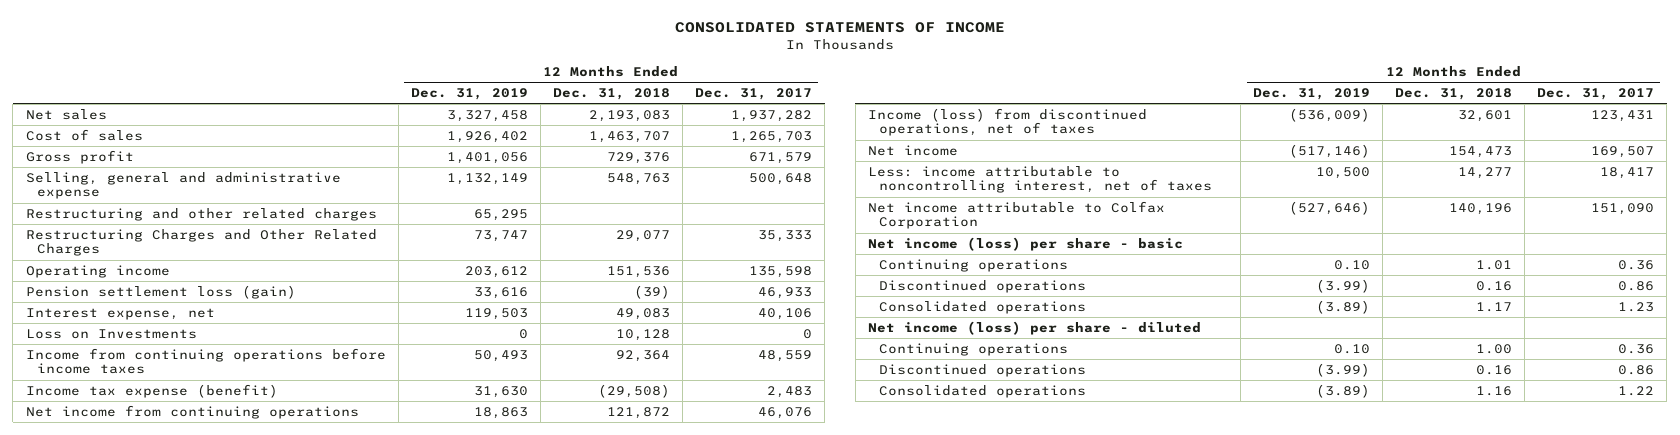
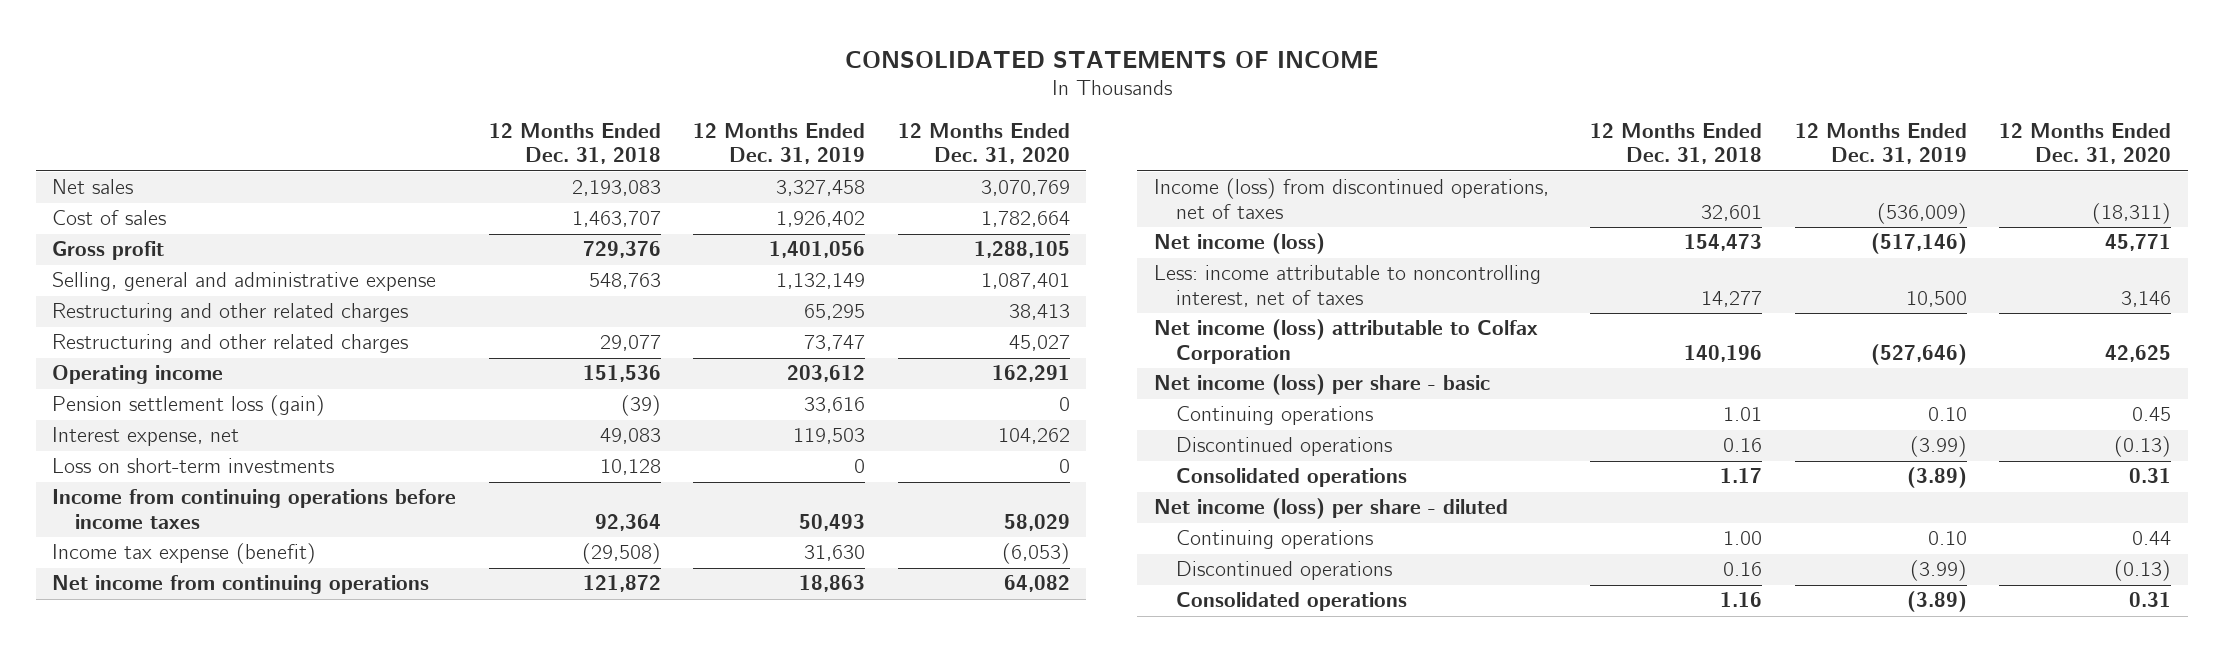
- | 12 Months Ended Dec. 31, 2019 | 12 Months Ended Dec. 31, 2018 | 12 Months Ended Dec. 31, 2017
+ | 12 Months Ended Dec. 31, 2018 | 12 Months Ended Dec. 31, 2019 | 12 Months Ended Dec. 31, 2020
- Restructuring Charges and Other Related Charges | 73,747 | 29,077 | 35,333
+ Restructuring and other related charges | 29,077 | 73,747 | 45,027
- Loss on Investments | 0 | 10,128 | 0
+ Loss on short-term investments | 10,128 | 0 | 0
- Net income | (517,146) | 154,473 | 169,507
+ Net income (loss) | 154,473 | (517,146) | 45,771
- Net income attributable to Colfax Corporation | (527,646) | 140,196 | 151,090
+ Net income (loss) attributable to Colfax Corporation | 140,196 | (527,646) | 42,625

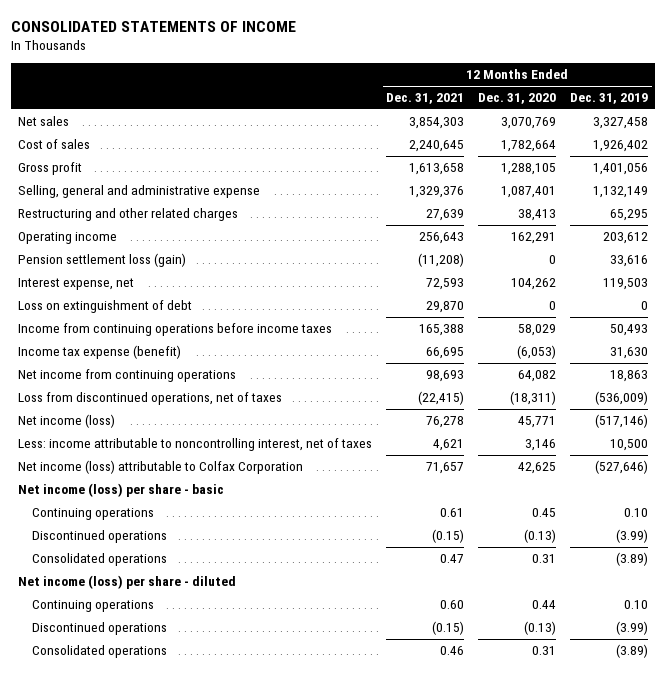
- | 12 Months Ended Dec. 31, 2018 | 12 Months Ended Dec. 31, 2019 | 12 Months Ended Dec. 31, 2020
+ | 12 Months Ended Dec. 31, 2021 | 12 Months Ended Dec. 31, 2020 | 12 Months Ended Dec. 31, 2019
- Restructuring and other related charges | 29,077 | 73,747 | 45,027
- Loss on short-term investments | 10,128 | 0 | 0
+ Loss on extinguishment of debt | 29,870 | 0 | 0
- Income (loss) from discontinued operations, net of taxes | 32,601 | (536,009) | (18,311)
+ Loss from discontinued operations, net of taxes | (22,415) | (18,311) | (536,009)

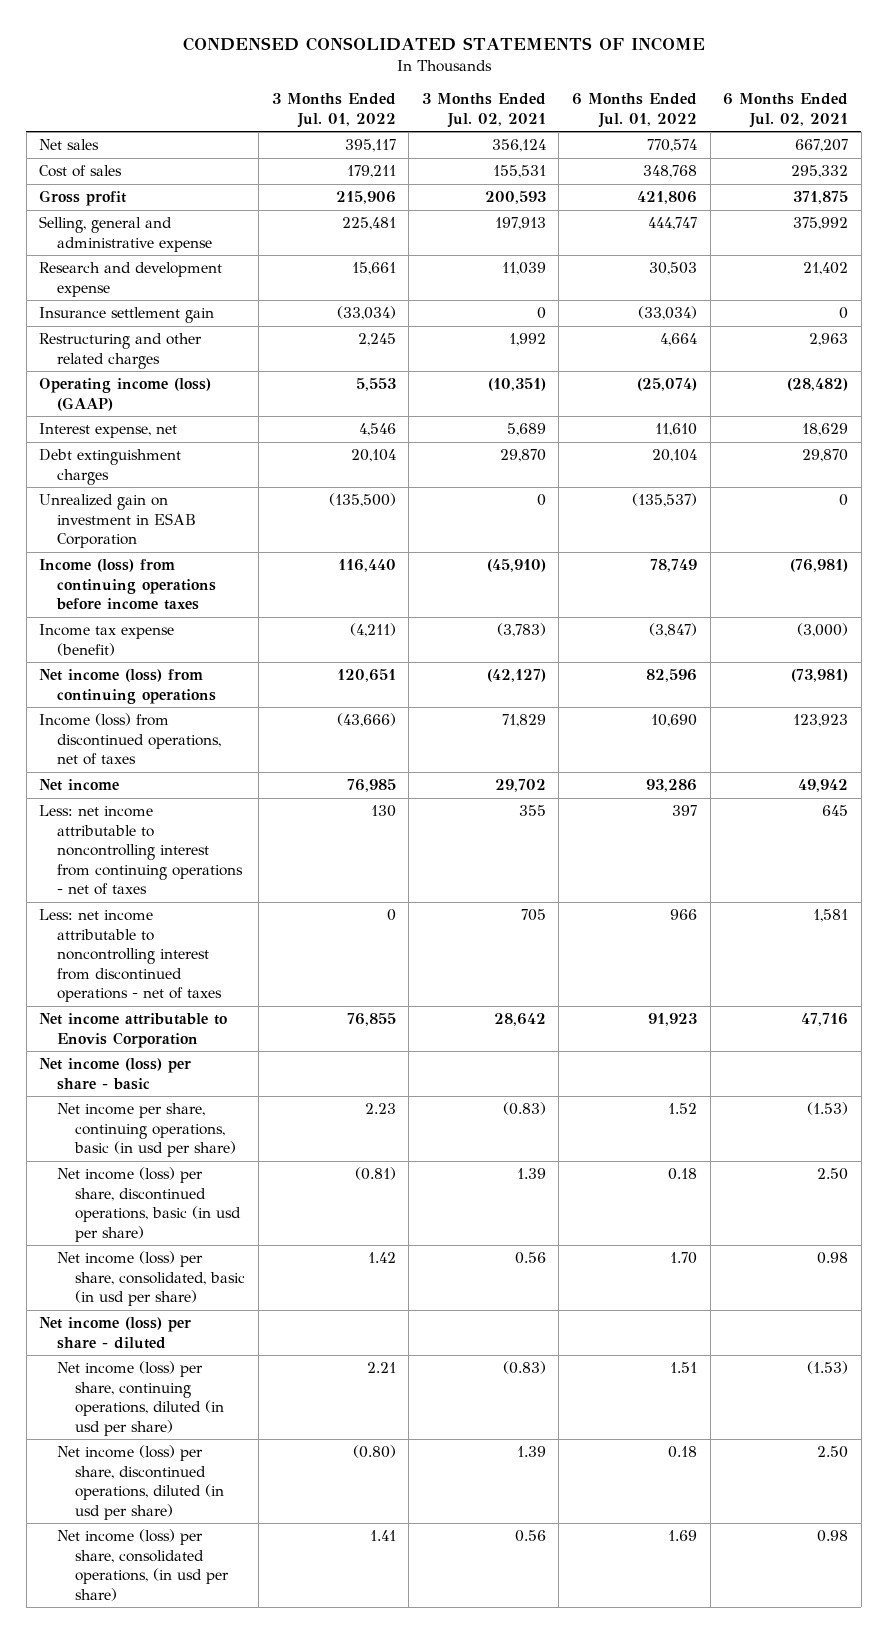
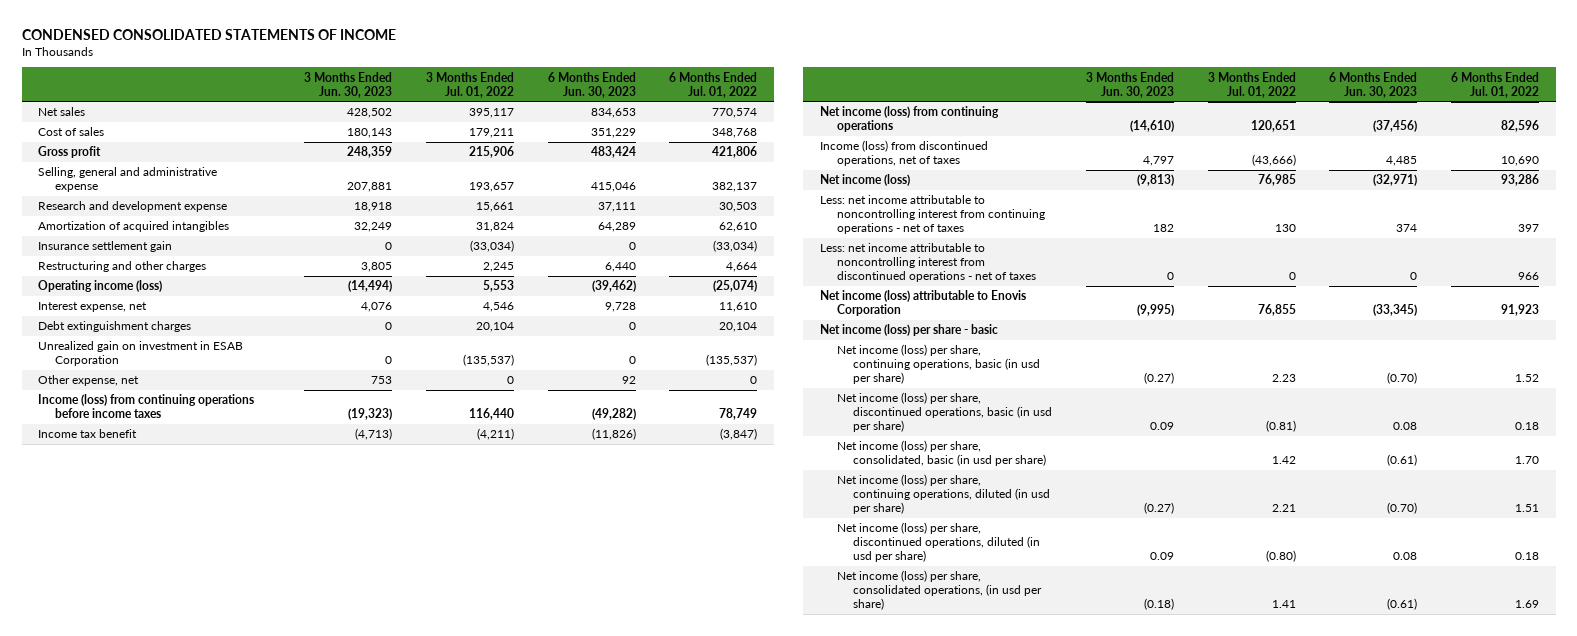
- | 3 Months Ended Jul. 01, 2022 | 3 Months Ended Jul. 02, 2021 | 6 Months Ended Jul. 01, 2022 | 6 Months Ended Jul. 02, 2021
+ | 3 Months Ended Jun. 30, 2023 | 3 Months Ended Jul. 01, 2022 | 6 Months Ended Jun. 30, 2023 | 6 Months Ended Jul. 01, 2022
- Selling, general and administrative expense | 225,481 | 197,913 | 444,747 | 375,992
+ Selling, general and administrative expense | 207,881 | 193,657 | 415,046 | 382,137
+ Amortization of acquired intangibles | 32,249 | 31,824 | 64,289 | 62,610
- Restructuring and other related charges | 2,245 | 1,992 | 4,664 | 2,963
- Operating income (loss) (GAAP) | 5,553 | (10,351) | (25,074) | (28,482)
+ Restructuring and other charges | 3,805 | 2,245 | 6,440 | 4,664
+ Operating income (loss) | (14,494) | 5,553 | (39,462) | (25,074)
- Unrealized gain on investment in ESAB Corporation | (135,500) | 0 | (135,537) | 0
+ Unrealized gain on investment in ESAB Corporation | 0 | (135,537) | 0 | (135,537)
+ Other expense, net | 753 | 0 | 92 | 0
- Income tax expense (benefit) | (4,211) | (3,783) | (3,847) | (3,000)
+ Income tax benefit | (4,713) | (4,211) | (11,826) | (3,847)
- Net income | 76,985 | 29,702 | 93,286 | 49,942
+ Net income (loss) | (9,813) | 76,985 | (32,971) | 93,286
- Net income attributable to Enovis Corporation | 76,855 | 28,642 | 91,923 | 47,716
+ Net income (loss) attributable to Enovis Corporation | (9,995) | 76,855 | (33,345) | 91,923
- Net income per share, continuing operations, basic (in usd per share) | 2.23 | (0.83) | 1.52 | (1.53)
+ Net income (loss) per share, continuing operations, basic (in usd per share) | (0.27) | 2.23 | (0.70) | 1.52
- Net income (loss) per share - diluted

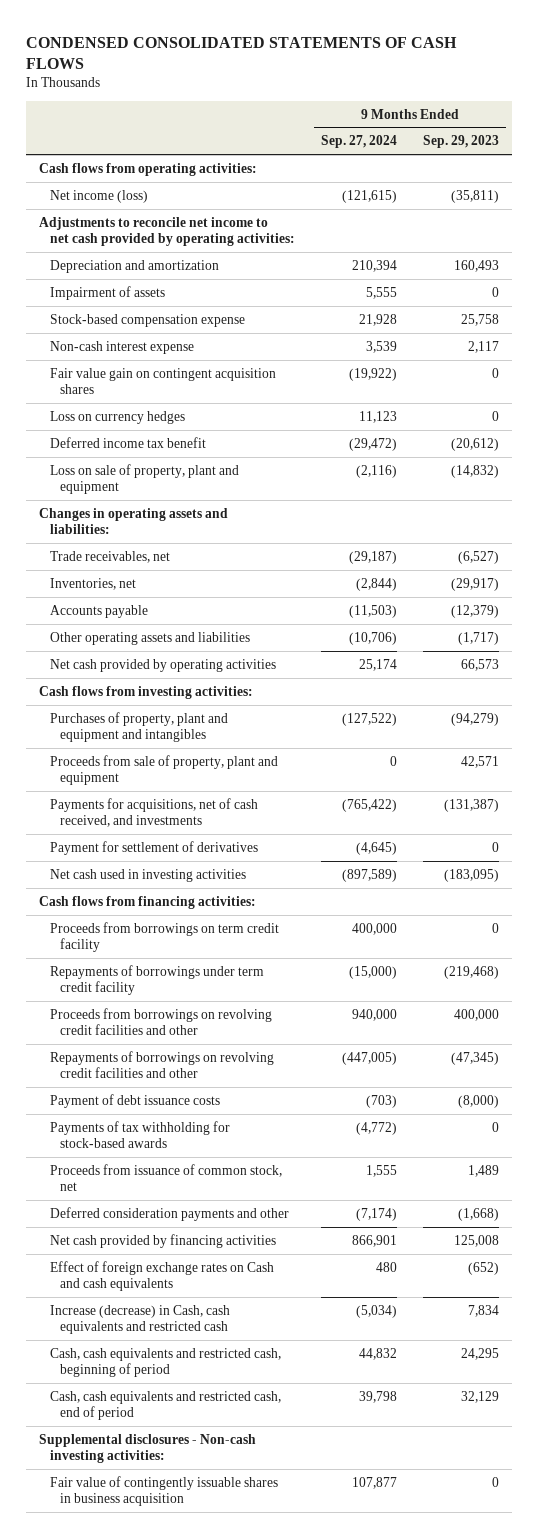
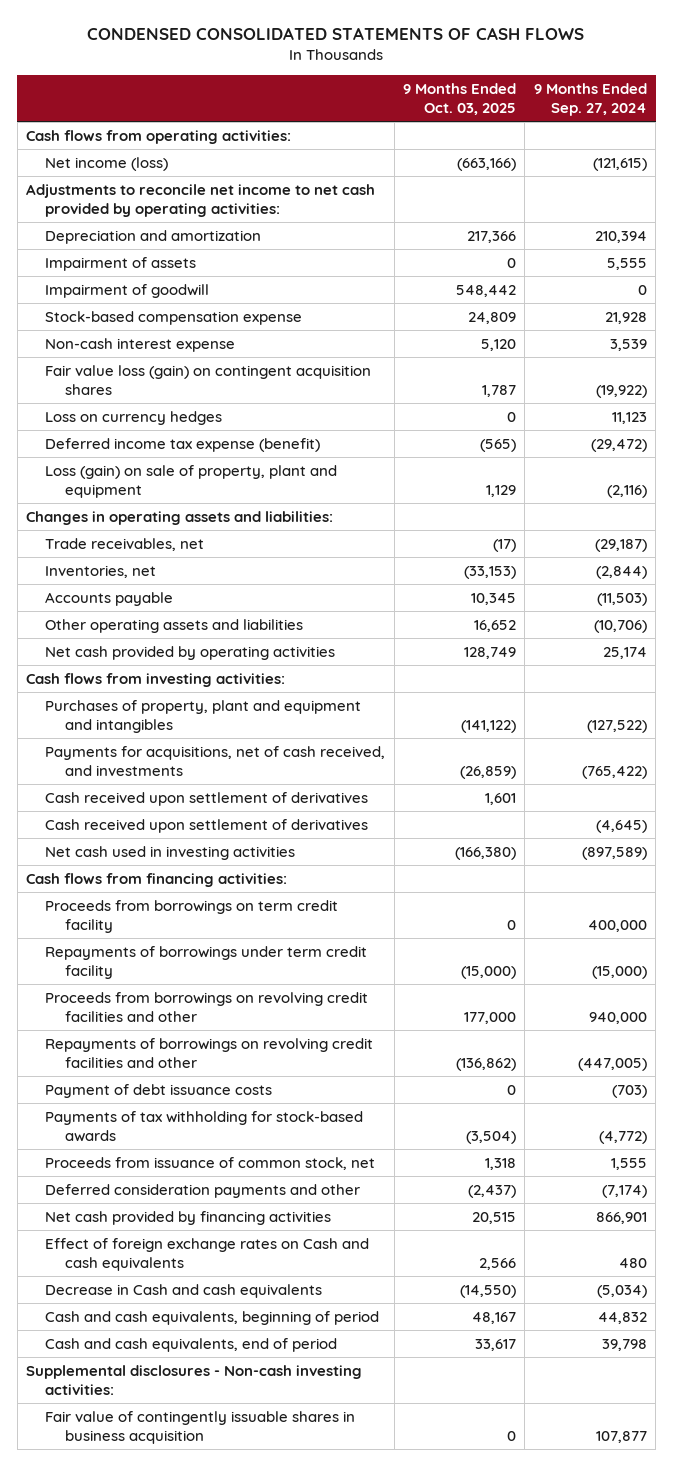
- | 9 Months Ended Sep. 27, 2024 | 9 Months Ended Sep. 29, 2023
+ | 9 Months Ended Oct. 03, 2025 | 9 Months Ended Sep. 27, 2024
+ Impairment of goodwill | 548,442 | 0
- Fair value gain on contingent acquisition shares | (19,922) | 0
+ Fair value loss (gain) on contingent acquisition shares | 1,787 | (19,922)
- Deferred income tax benefit | (29,472) | (20,612)
- Loss on sale of property, plant and equipment | (2,116) | (14,832)
+ Deferred income tax expense (benefit) | (565) | (29,472)
+ Loss (gain) on sale of property, plant and equipment | 1,129 | (2,116)
- Proceeds from sale of property, plant and equipment | 0 | 42,571
- Payment for settlement of derivatives | (4,645) | 0
+ Cash received upon settlement of derivatives | 1,601 |
+ Cash received upon settlement of derivatives | | (4,645)
- Increase (decrease) in Cash, cash equivalents and restricted cash | (5,034) | 7,834
- Cash, cash equivalents and restricted cash, beginning of period | 44,832 | 24,295
- Cash, cash equivalents and restricted cash, end of period | 39,798 | 32,129
+ Decrease in Cash and cash equivalents | (14,550) | (5,034)
+ Cash and cash equivalents, beginning of period | 48,167 | 44,832
+ Cash and cash equivalents, end of period | 33,617 | 39,798

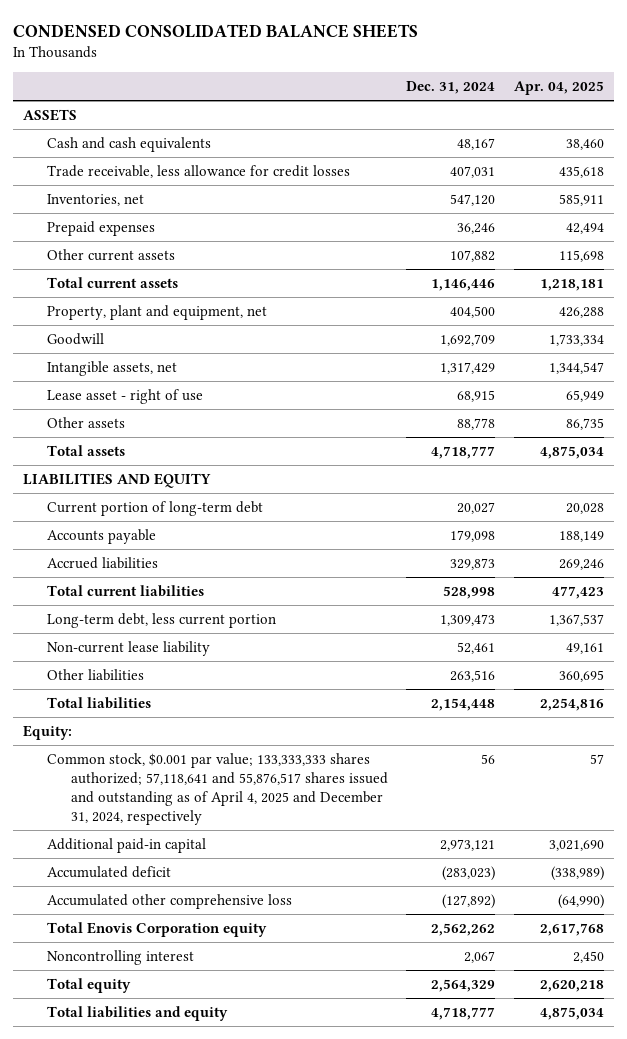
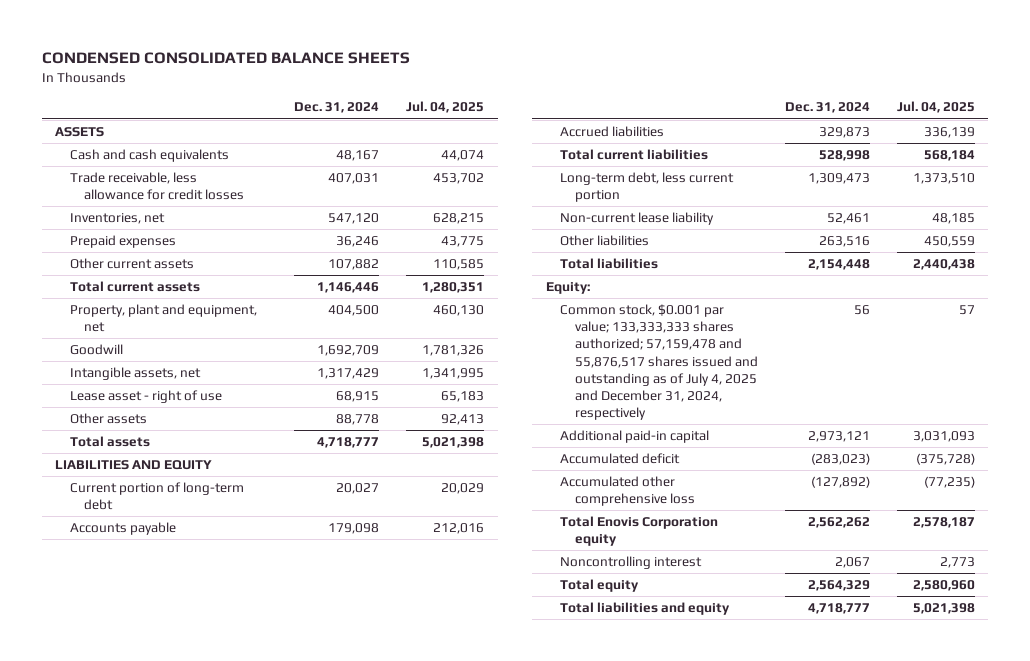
- | Dec. 31, 2024 | Apr. 04, 2025
+ | Dec. 31, 2024 | Jul. 04, 2025
- Common stock, $0.001 par value; 133,333,333 shares authorized; 57,118,641 and 55,876,517 shares issued and outstanding as of April 4, 2025 and December 31, 2024, respectively | 56 | 57
+ Common stock, $0.001 par value; 133,333,333 shares authorized; 57,159,478 and 55,876,517 shares issued and outstanding as of July 4, 2025 and December 31, 2024, respectively | 56 | 57

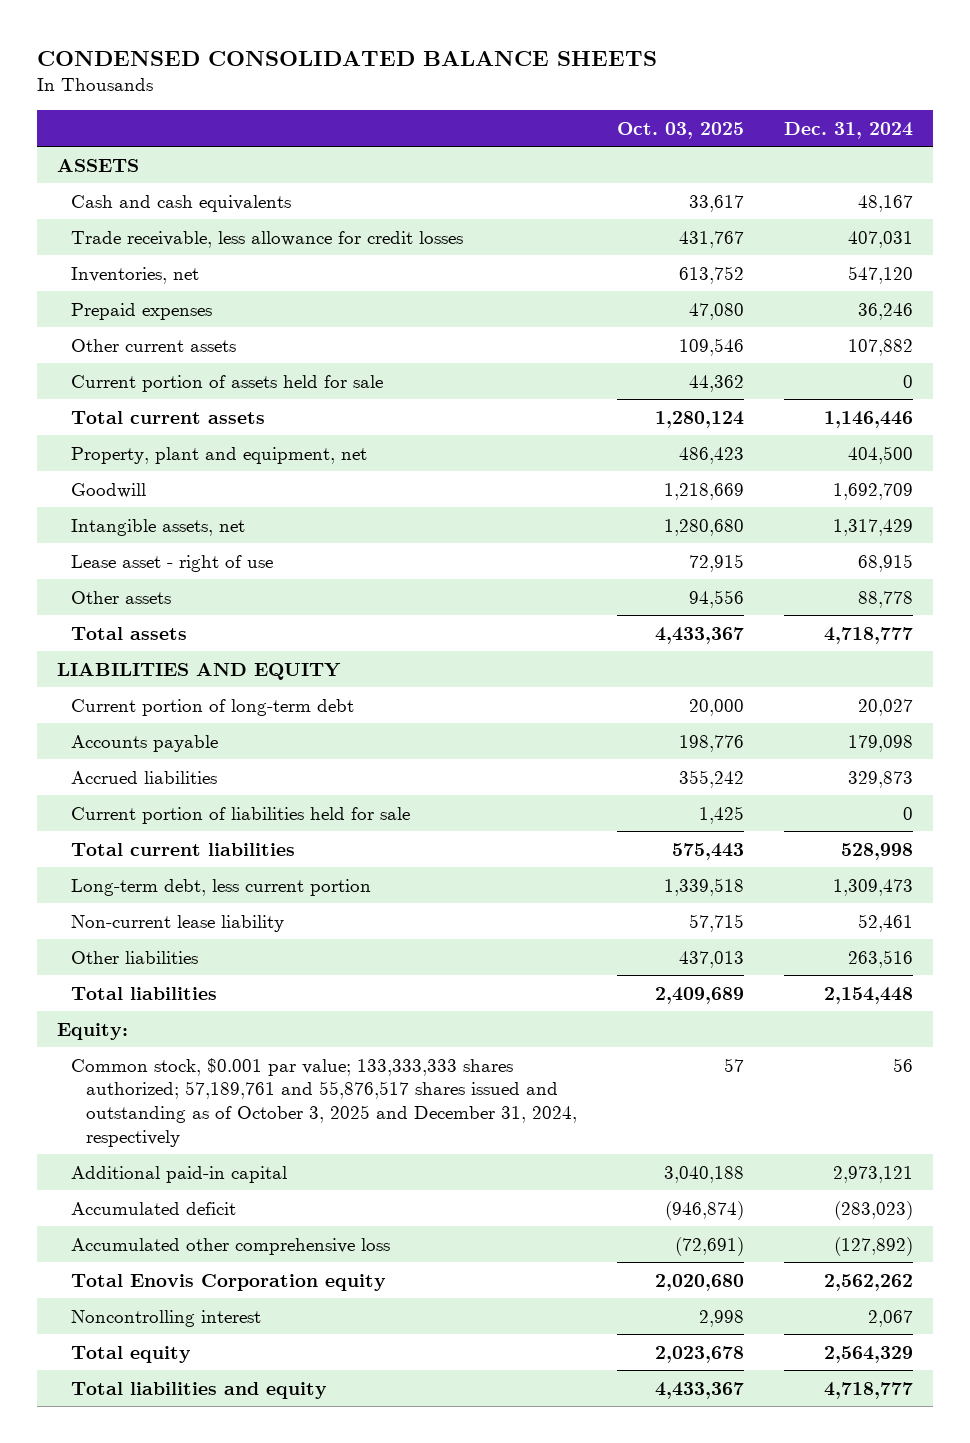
- | Dec. 31, 2024 | Jul. 04, 2025
+ | Oct. 03, 2025 | Dec. 31, 2024
+ Current portion of assets held for sale | 44,362 | 0
+ Current portion of liabilities held for sale | 1,425 | 0
- Common stock, $0.001 par value; 133,333,333 shares authorized; 57,159,478 and 55,876,517 shares issued and outstanding as of July 4, 2025 and December 31, 2024, respectively | 56 | 57
+ Common stock, $0.001 par value; 133,333,333 shares authorized; 57,189,761 and 55,876,517 shares issued and outstanding as of October 3, 2025 and December 31, 2024, respectively | 57 | 56

